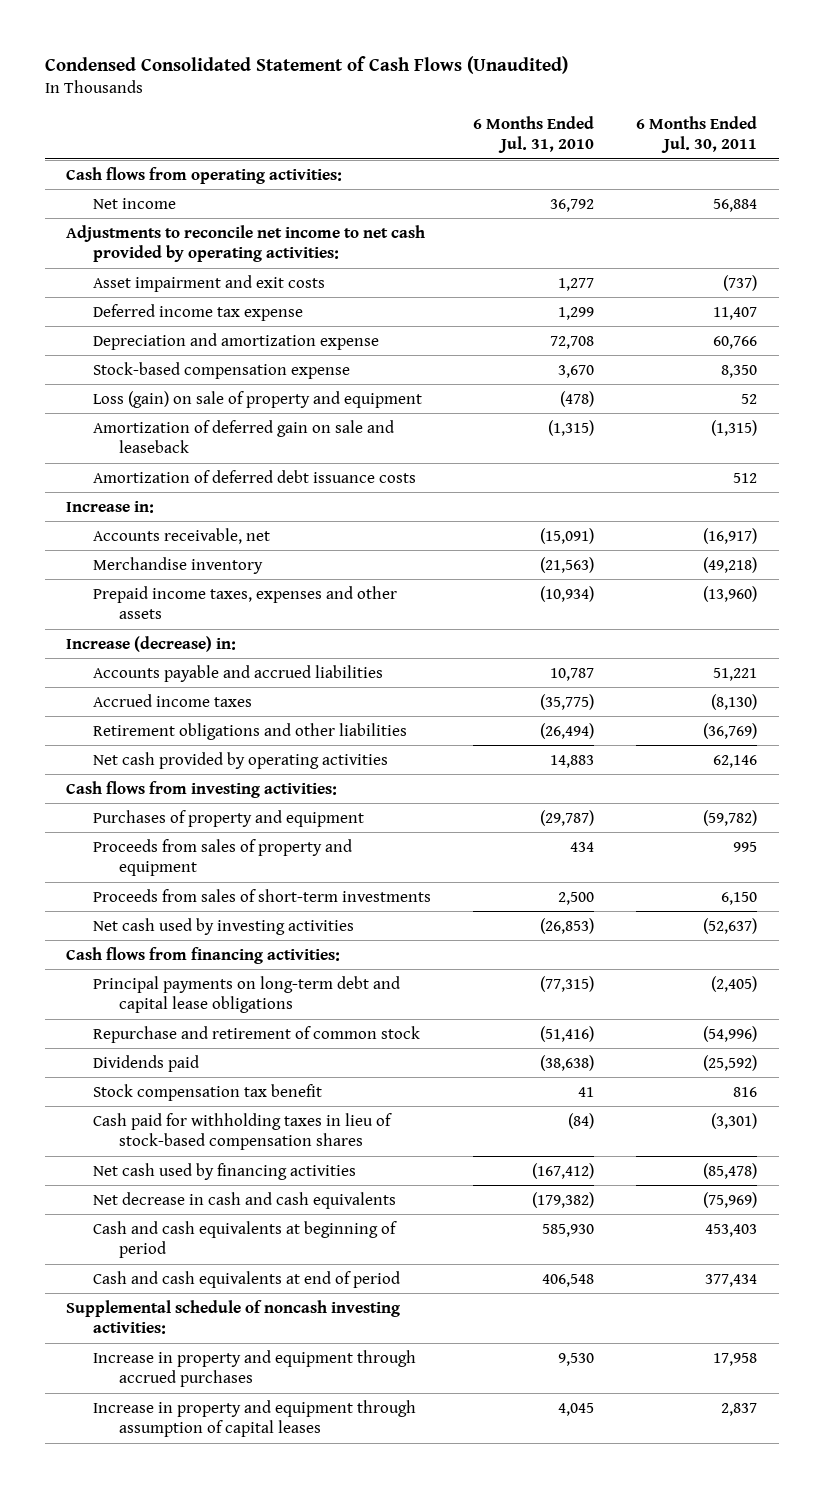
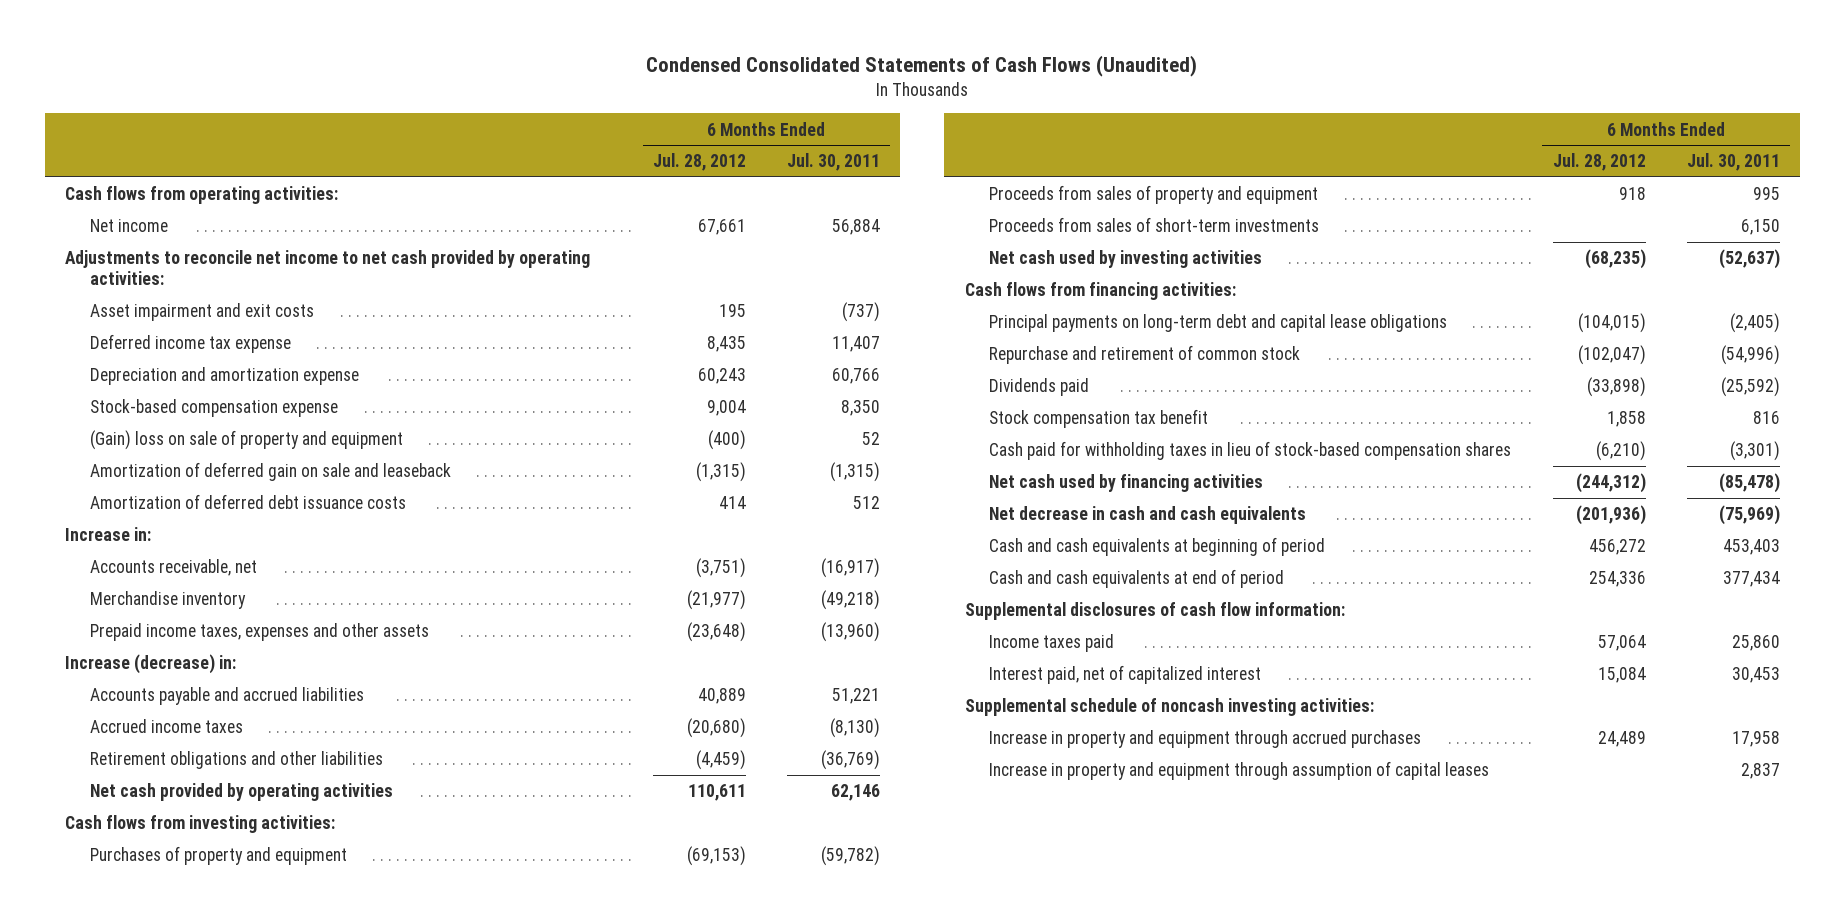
- Condensed Consolidated Statement of Cash Flows (Unaudited)
+ Condensed Consolidated Statements of Cash Flows (Unaudited)
- | 6 Months Ended Jul. 31, 2010 | 6 Months Ended Jul. 30, 2011
+ | 6 Months Ended Jul. 28, 2012 | 6 Months Ended Jul. 30, 2011
- Loss (gain) on sale of property and equipment | (478) | 52
+ (Gain) loss on sale of property and equipment | (400) | 52
+ Supplemental disclosures of cash flow information:
+ Income taxes paid | 57,064 | 25,860
+ Interest paid, net of capitalized interest | 15,084 | 30,453

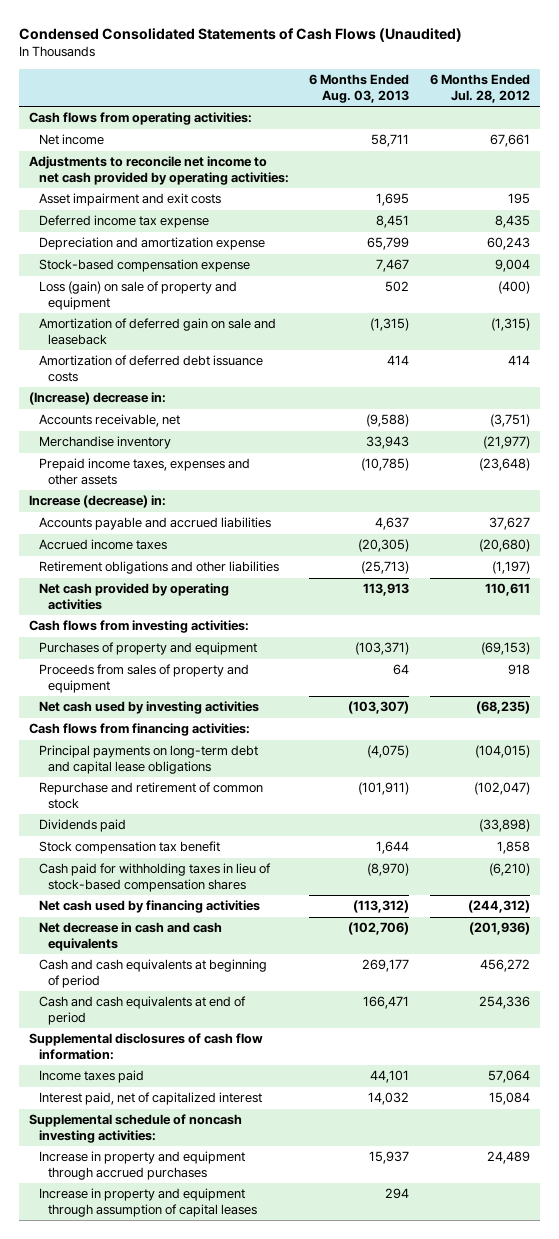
- | 6 Months Ended Jul. 28, 2012 | 6 Months Ended Jul. 30, 2011
+ | 6 Months Ended Aug. 03, 2013 | 6 Months Ended Jul. 28, 2012
- (Gain) loss on sale of property and equipment | (400) | 52
+ Loss (gain) on sale of property and equipment | 502 | (400)
- Increase in:
+ (Increase) decrease in:
- Accounts payable and accrued liabilities | 40,889 | 51,221
+ Accounts payable and accrued liabilities | 4,637 | 37,627
- Retirement obligations and other liabilities | (4,459) | (36,769)
+ Retirement obligations and other liabilities | (25,713) | (1,197)
- Proceeds from sales of short-term investments | | 6,150

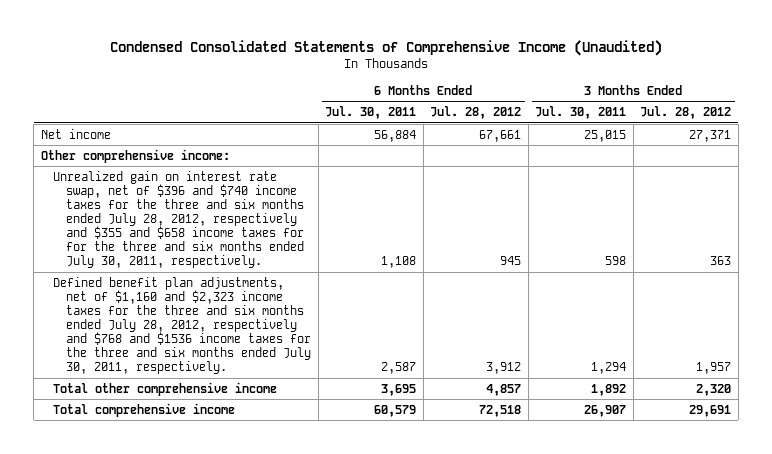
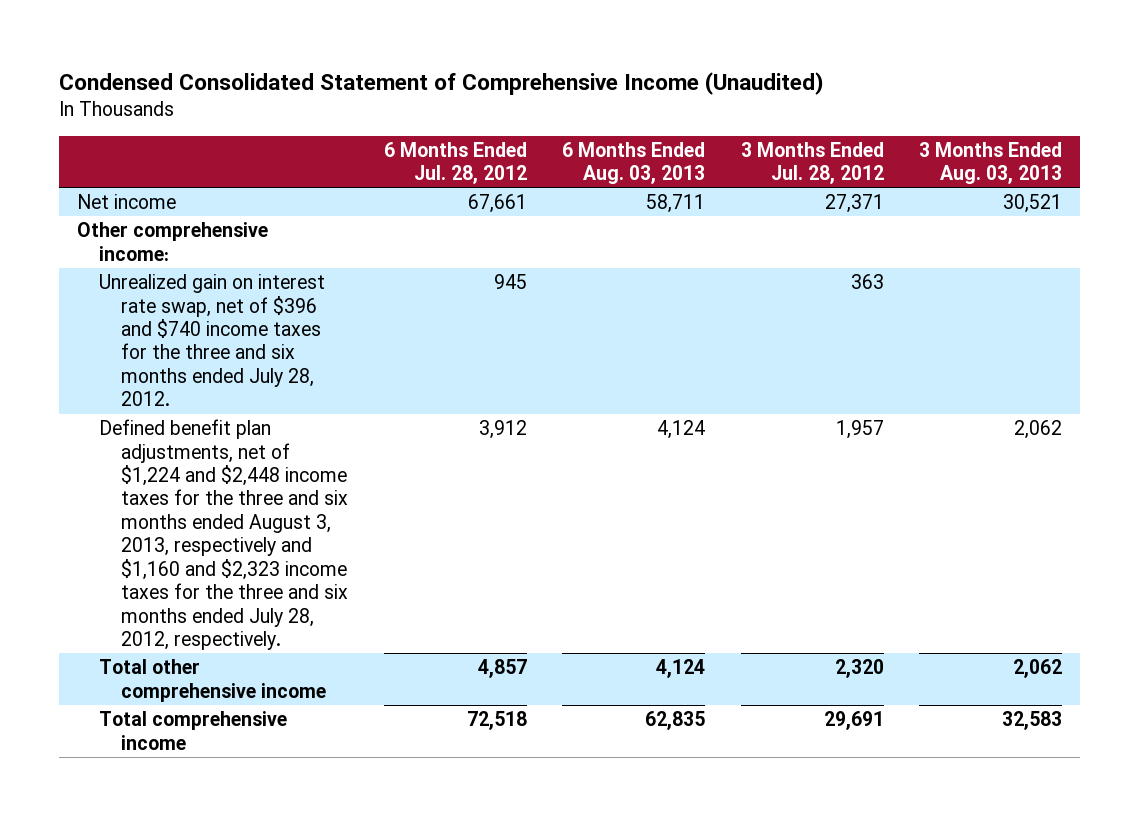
- Condensed Consolidated Statements of Comprehensive Income (Unaudited)
+ Condensed Consolidated Statement of Comprehensive Income (Unaudited)
- | 6 Months Ended Jul. 30, 2011 | 6 Months Ended Jul. 28, 2012 | 3 Months Ended Jul. 30, 2011 | 3 Months Ended Jul. 28, 2012
+ | 6 Months Ended Jul. 28, 2012 | 6 Months Ended Aug. 03, 2013 | 3 Months Ended Jul. 28, 2012 | 3 Months Ended Aug. 03, 2013
- Unrealized gain on interest rate swap, net of $396 and $740 income taxes for the three and six months ended July 28, 2012, respectively and $355 and $658 income taxes for for the three and six months ended July 30, 2011, respectively. | 1,108 | 945 | 598 | 363
- Defined benefit plan adjustments, net of $1,160 and $2,323 income taxes for the three and six months ended July 28, 2012, respectively and $768 and $1536 income taxes for the three and six months ended July 30, 2011, respectively. | 2,587 | 3,912 | 1,294 | 1,957
+ Unrealized gain on interest rate swap, net of $396 and $740 income taxes for the three and six months ended July 28, 2012. | 945 | | 363 |
+ Defined benefit plan adjustments, net of $1,224 and $2,448 income taxes for the three and six months ended August 3, 2013, respectively and $1,160 and $2,323 income taxes for the three and six months ended July 28, 2012, respectively. | 3,912 | 4,124 | 1,957 | 2,062

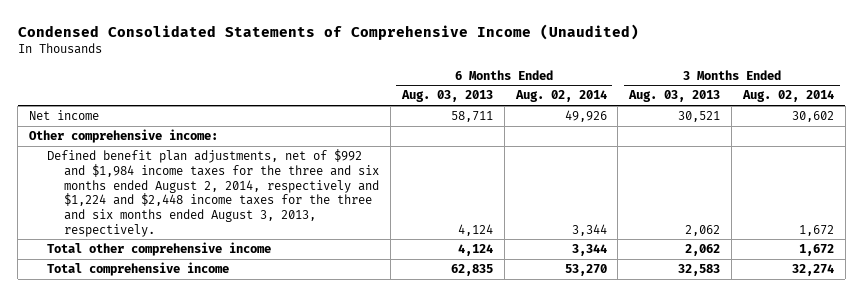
- Condensed Consolidated Statement of Comprehensive Income (Unaudited)
+ Condensed Consolidated Statements of Comprehensive Income (Unaudited)
- | 6 Months Ended Jul. 28, 2012 | 6 Months Ended Aug. 03, 2013 | 3 Months Ended Jul. 28, 2012 | 3 Months Ended Aug. 03, 2013
+ | 6 Months Ended Aug. 03, 2013 | 6 Months Ended Aug. 02, 2014 | 3 Months Ended Aug. 03, 2013 | 3 Months Ended Aug. 02, 2014
- Unrealized gain on interest rate swap, net of $396 and $740 income taxes for the three and six months ended July 28, 2012. | 945 | | 363 |
- Defined benefit plan adjustments, net of $1,224 and $2,448 income taxes for the three and six months ended August 3, 2013, respectively and $1,160 and $2,323 income taxes for the three and six months ended July 28, 2012, respectively. | 3,912 | 4,124 | 1,957 | 2,062
+ Defined benefit plan adjustments, net of $992 and $1,984 income taxes for the three and six months ended August 2, 2014, respectively and $1,224 and $2,448 income taxes for the three and six months ended August 3, 2013, respectively. | 4,124 | 3,344 | 2,062 | 1,672

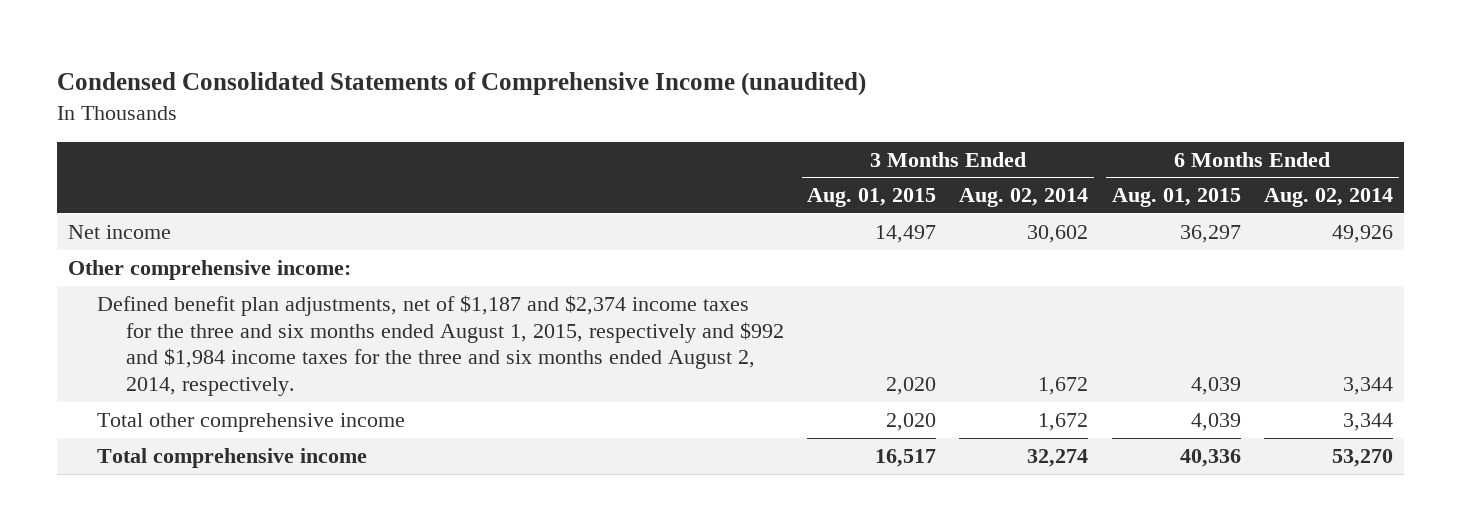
- Condensed Consolidated Statements of Comprehensive Income (Unaudited)
+ Condensed Consolidated Statements of Comprehensive Income (unaudited)
- | 6 Months Ended Aug. 03, 2013 | 6 Months Ended Aug. 02, 2014 | 3 Months Ended Aug. 03, 2013 | 3 Months Ended Aug. 02, 2014
+ | 3 Months Ended Aug. 01, 2015 | 3 Months Ended Aug. 02, 2014 | 6 Months Ended Aug. 01, 2015 | 6 Months Ended Aug. 02, 2014
- Defined benefit plan adjustments, net of $992 and $1,984 income taxes for the three and six months ended August 2, 2014, respectively and $1,224 and $2,448 income taxes for the three and six months ended August 3, 2013, respectively. | 4,124 | 3,344 | 2,062 | 1,672
+ Defined benefit plan adjustments, net of $1,187 and $2,374 income taxes for the three and six months ended August 1, 2015, respectively and $992 and $1,984 income taxes for the three and six months ended August 2, 2014, respectively. | 2,020 | 1,672 | 4,039 | 3,344

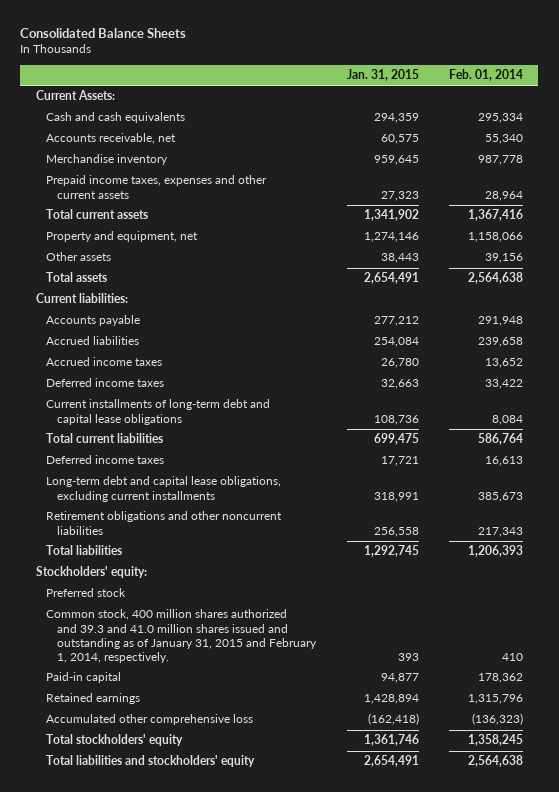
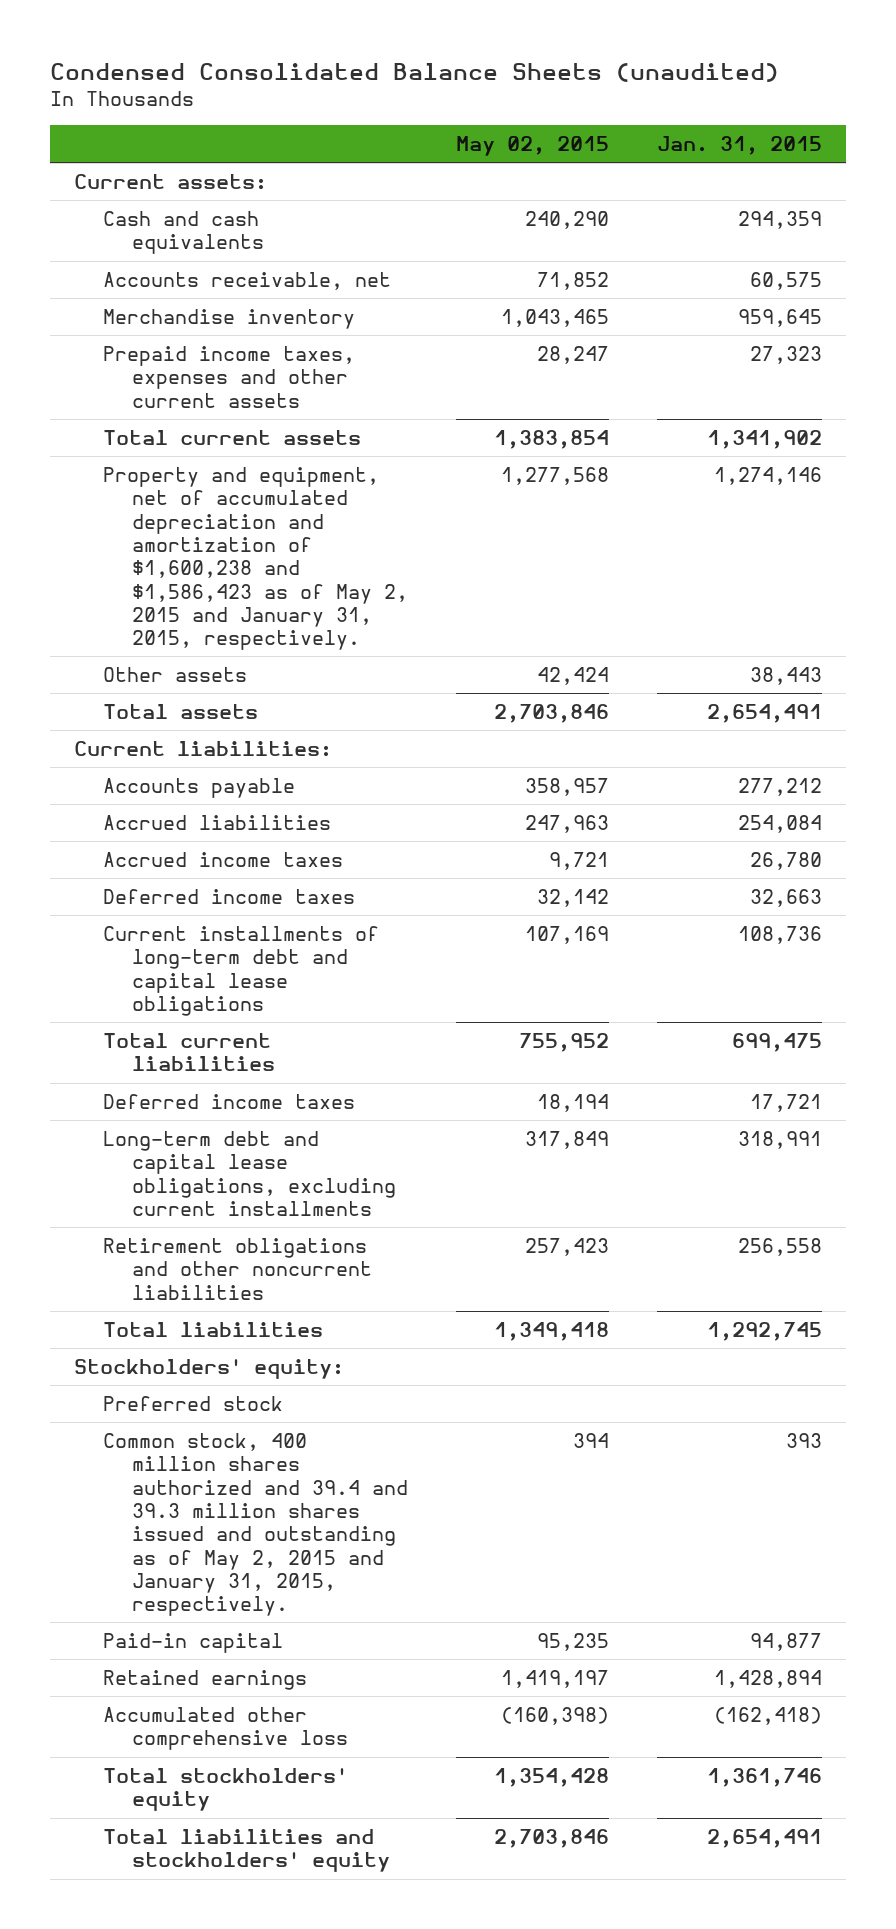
- Consolidated Balance Sheets
+ Condensed Consolidated Balance Sheets (unaudited)
- | Jan. 31, 2015 | Feb. 01, 2014
+ | May 02, 2015 | Jan. 31, 2015
- Current Assets:
+ Current assets:
- Property and equipment, net | 1,274,146 | 1,158,066
+ Property and equipment, net of accumulated depreciation and amortization of $1,600,238 and $1,586,423 as of May 2, 2015 and January 31, 2015, respectively. | 1,277,568 | 1,274,146
- Common stock, 400 million shares authorized and 39.3 and 41.0 million shares issued and outstanding as of January 31, 2015 and February 1, 2014, respectively. | 393 | 410
+ Common stock, 400 million shares authorized and 39.4 and 39.3 million shares issued and outstanding as of May 2, 2015 and January 31, 2015, respectively. | 394 | 393

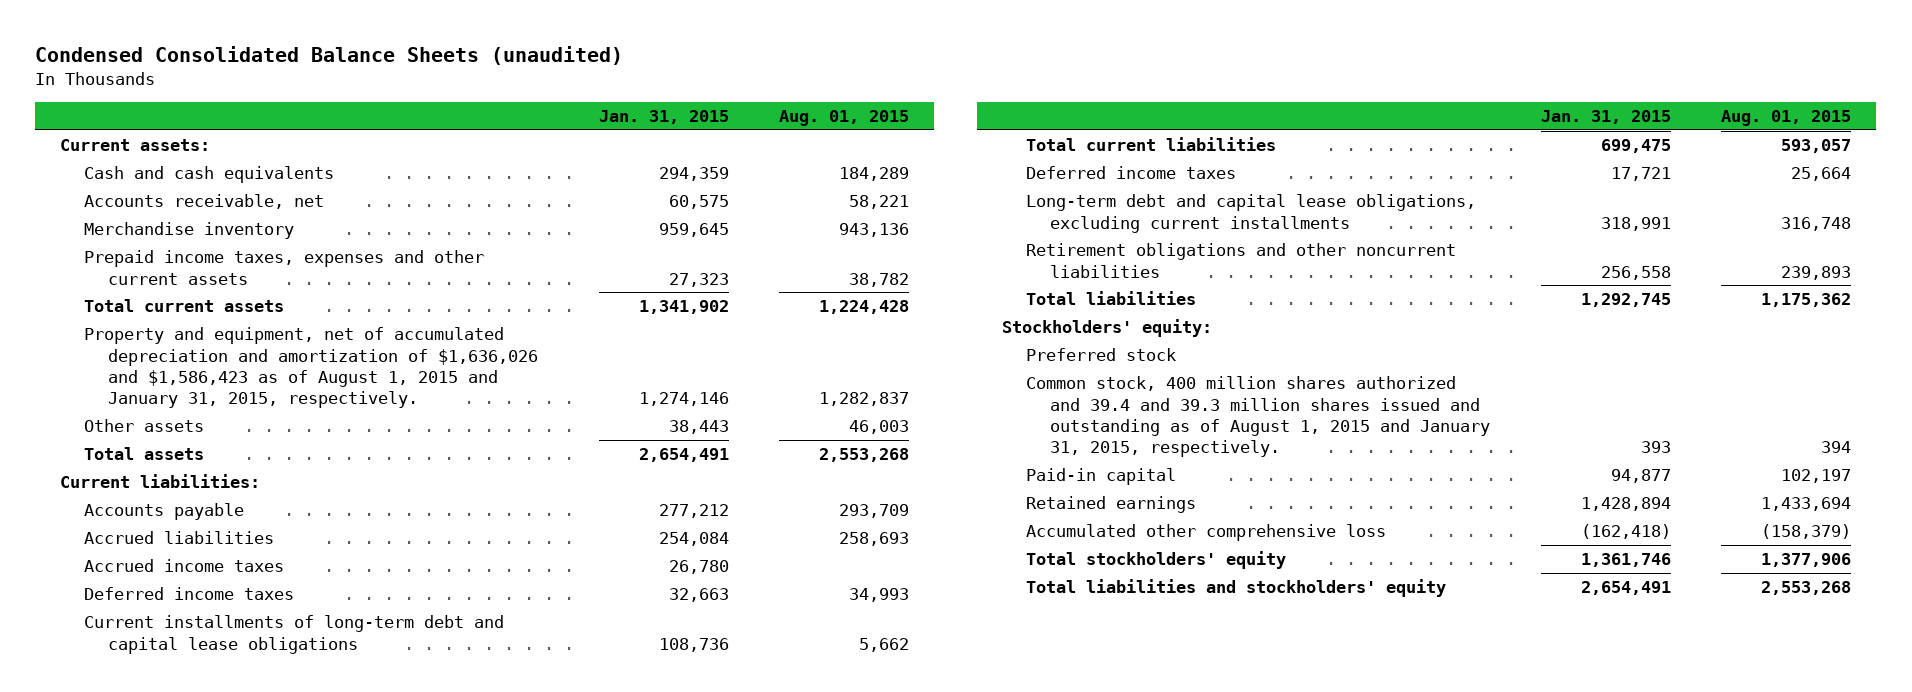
- | May 02, 2015 | Jan. 31, 2015
+ | Jan. 31, 2015 | Aug. 01, 2015
- Property and equipment, net of accumulated depreciation and amortization of $1,600,238 and $1,586,423 as of May 2, 2015 and January 31, 2015, respectively. | 1,277,568 | 1,274,146
+ Property and equipment, net of accumulated depreciation and amortization of $1,636,026 and $1,586,423 as of August 1, 2015 and January 31, 2015, respectively. | 1,274,146 | 1,282,837
- Common stock, 400 million shares authorized and 39.4 and 39.3 million shares issued and outstanding as of May 2, 2015 and January 31, 2015, respectively. | 394 | 393
+ Common stock, 400 million shares authorized and 39.4 and 39.3 million shares issued and outstanding as of August 1, 2015 and January 31, 2015, respectively. | 393 | 394

